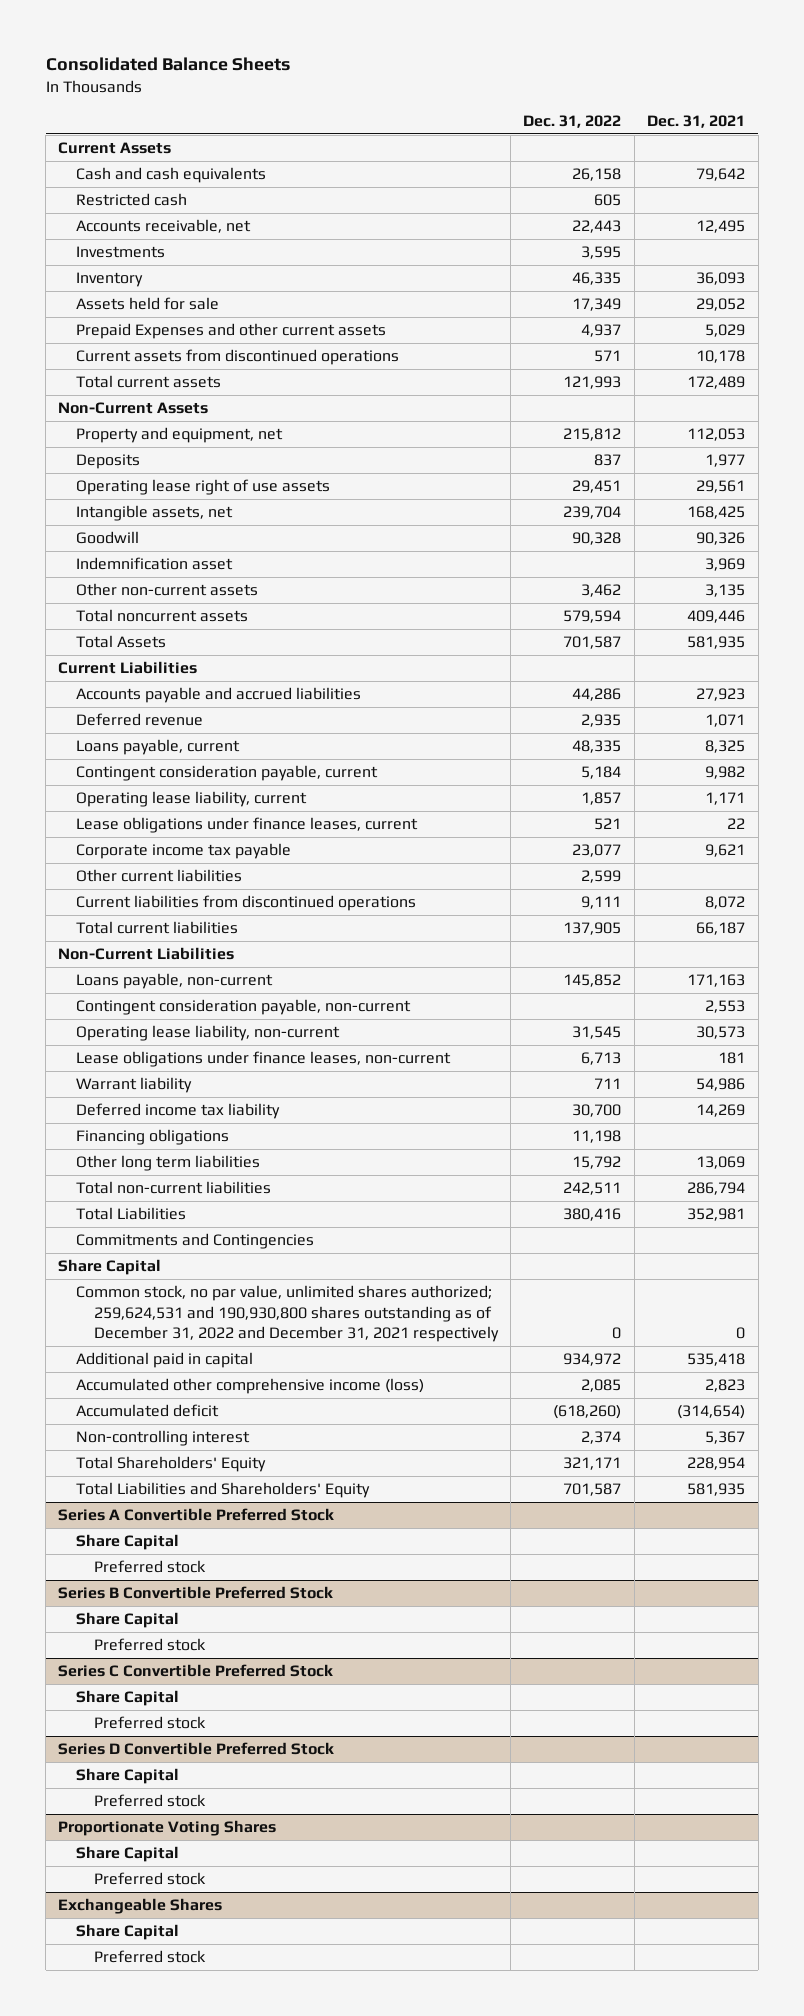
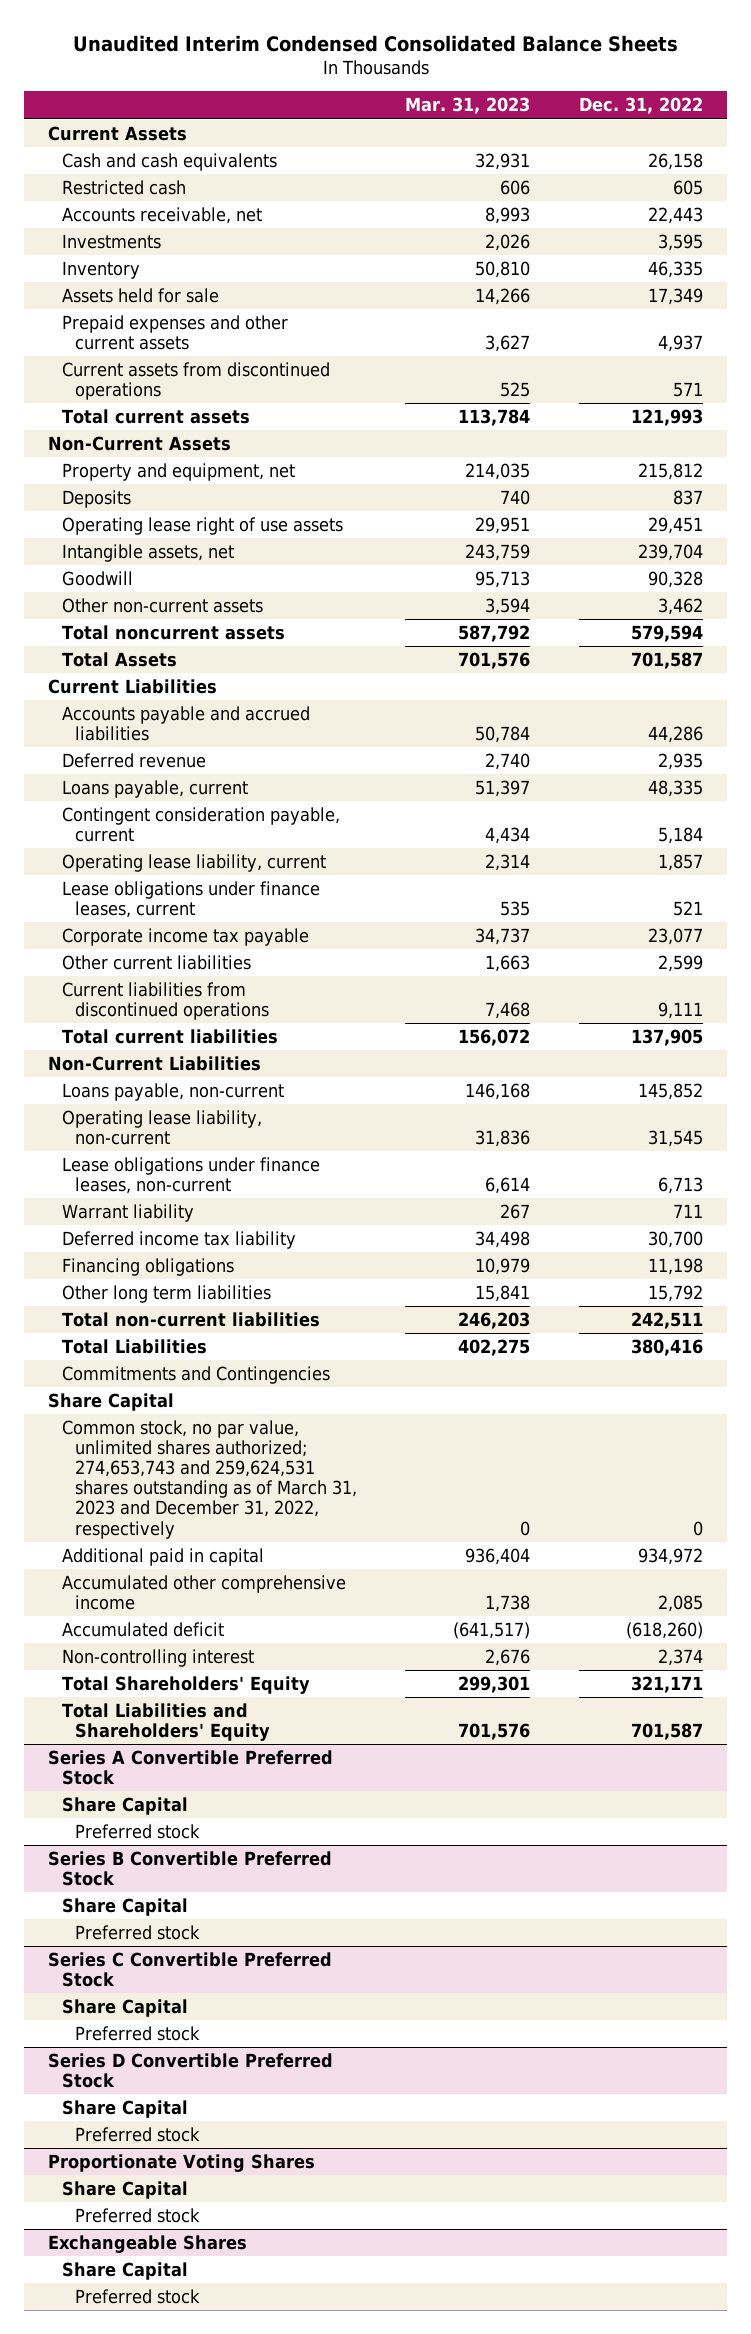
- Consolidated Balance Sheets
+ Unaudited Interim Condensed Consolidated Balance Sheets
- | Dec. 31, 2022 | Dec. 31, 2021
+ | Mar. 31, 2023 | Dec. 31, 2022
- Prepaid Expenses and other current assets | 4,937 | 5,029
+ Prepaid expenses and other current assets | 3,627 | 4,937
- Indemnification asset | | 3,969
- Contingent consideration payable, non-current | | 2,553
- Common stock, no par value, unlimited shares authorized; 259,624,531 and 190,930,800 shares outstanding as of December 31, 2022 and December 31, 2021 respectively | 0 | 0
+ Common stock, no par value, unlimited shares authorized; 274,653,743 and 259,624,531 shares outstanding as of March 31, 2023 and December 31, 2022, respectively | 0 | 0
- Accumulated other comprehensive income (loss) | 2,085 | 2,823
+ Accumulated other comprehensive income | 1,738 | 2,085

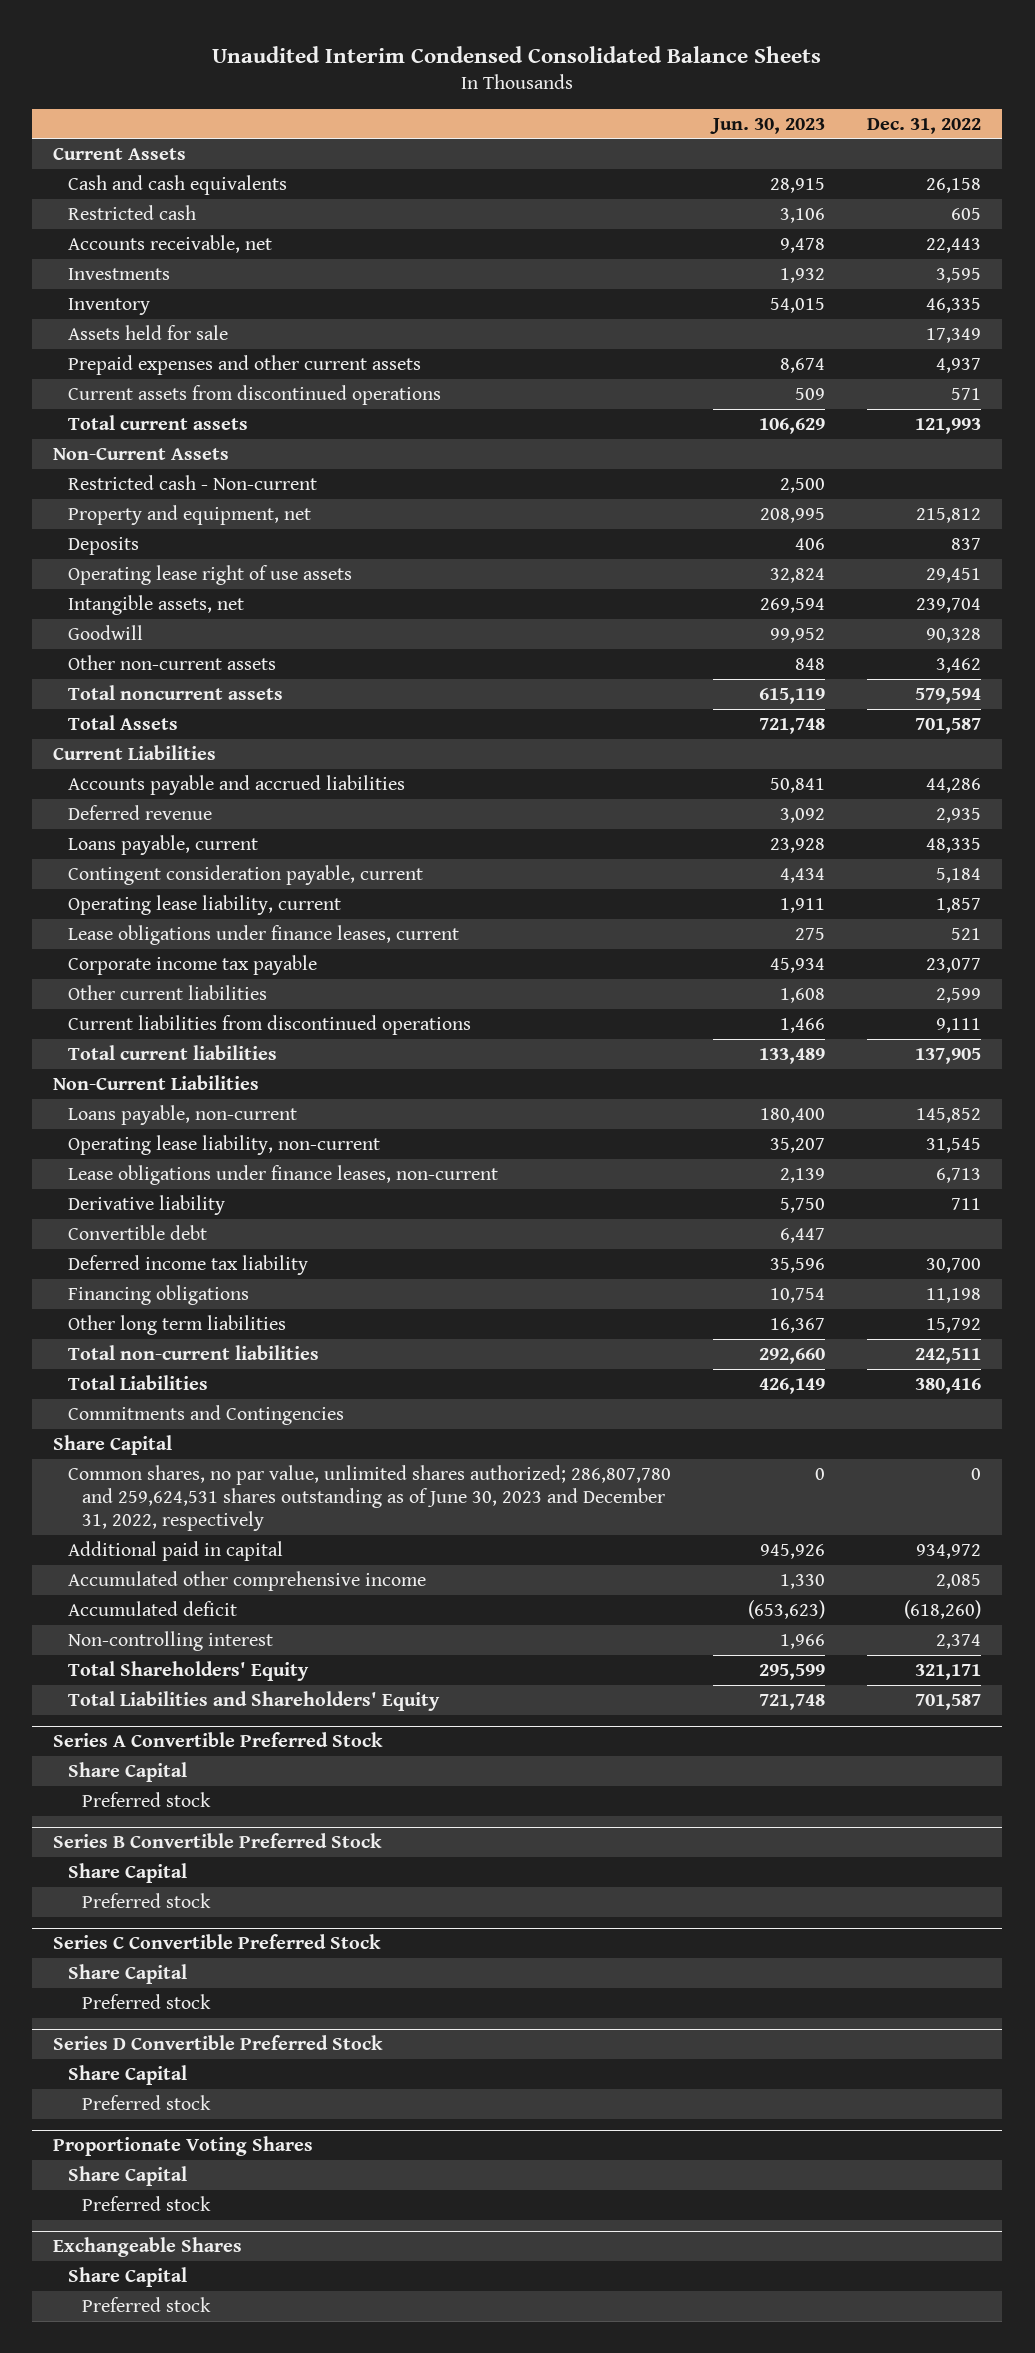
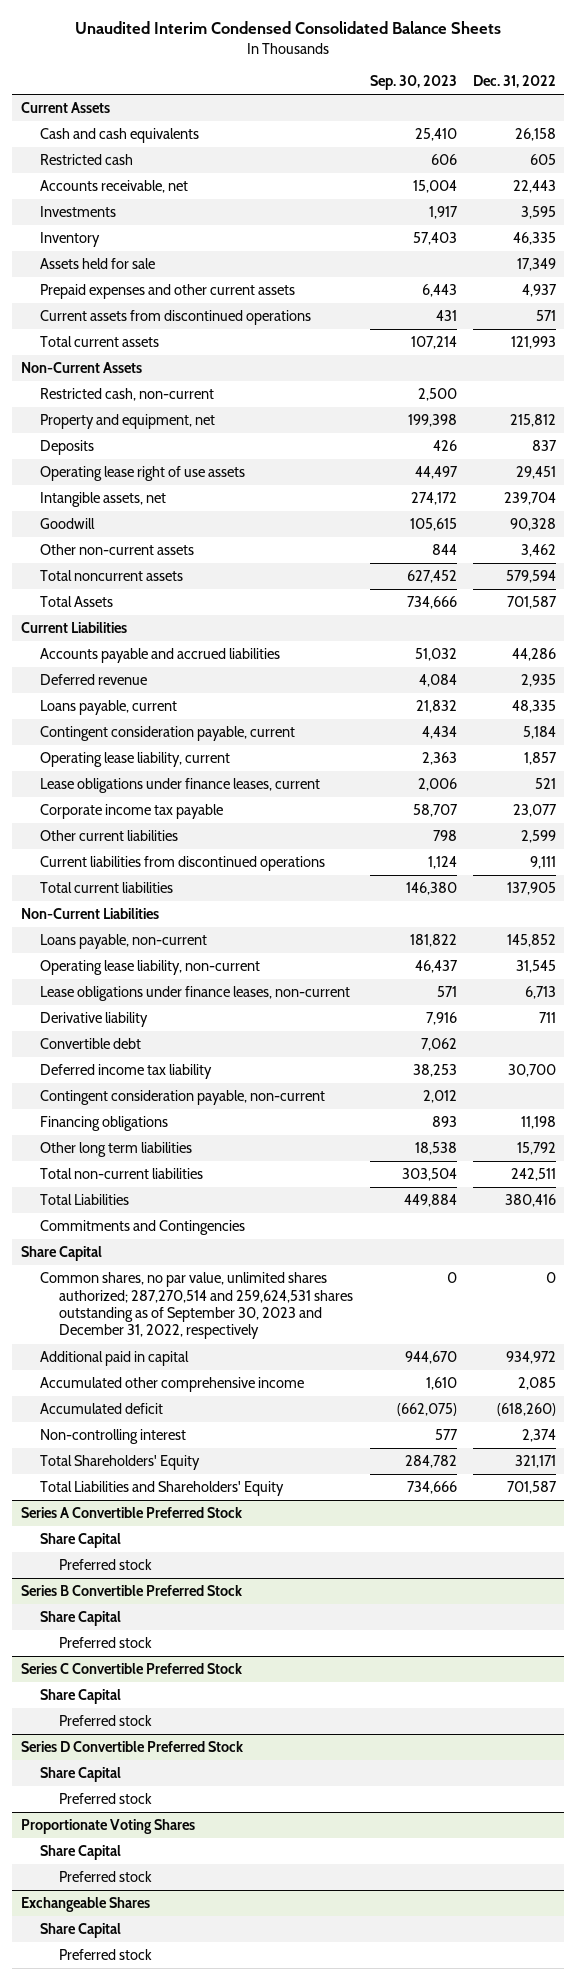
- | Jun. 30, 2023 | Dec. 31, 2022
+ | Sep. 30, 2023 | Dec. 31, 2022
- Restricted cash - Non-current | 2,500 |
+ Restricted cash, non-current | 2,500 |
+ Contingent consideration payable, non-current | 2,012 |
- Common shares, no par value, unlimited shares authorized; 286,807,780 and 259,624,531 shares outstanding as of June 30, 2023 and December 31, 2022, respectively | 0 | 0
+ Common shares, no par value, unlimited shares authorized; 287,270,514 and 259,624,531 shares outstanding as of September 30, 2023 and December 31, 2022, respectively | 0 | 0

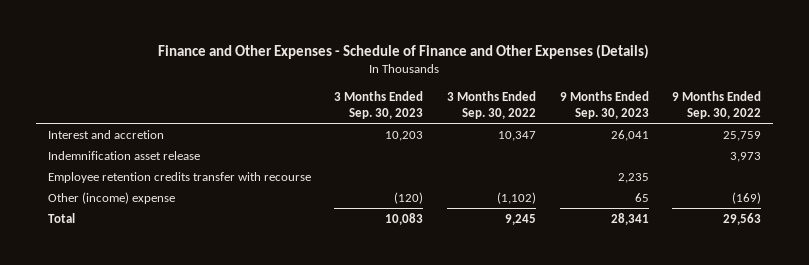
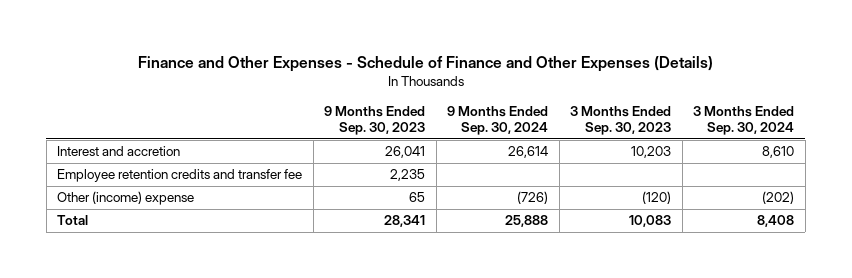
- | 3 Months Ended Sep. 30, 2023 | 3 Months Ended Sep. 30, 2022 | 9 Months Ended Sep. 30, 2023 | 9 Months Ended Sep. 30, 2022
+ | 9 Months Ended Sep. 30, 2023 | 9 Months Ended Sep. 30, 2024 | 3 Months Ended Sep. 30, 2023 | 3 Months Ended Sep. 30, 2024
- Indemnification asset release | | | | 3,973
- Employee retention credits transfer with recourse | | | 2,235 |
+ Employee retention credits and transfer fee | 2,235 | | |

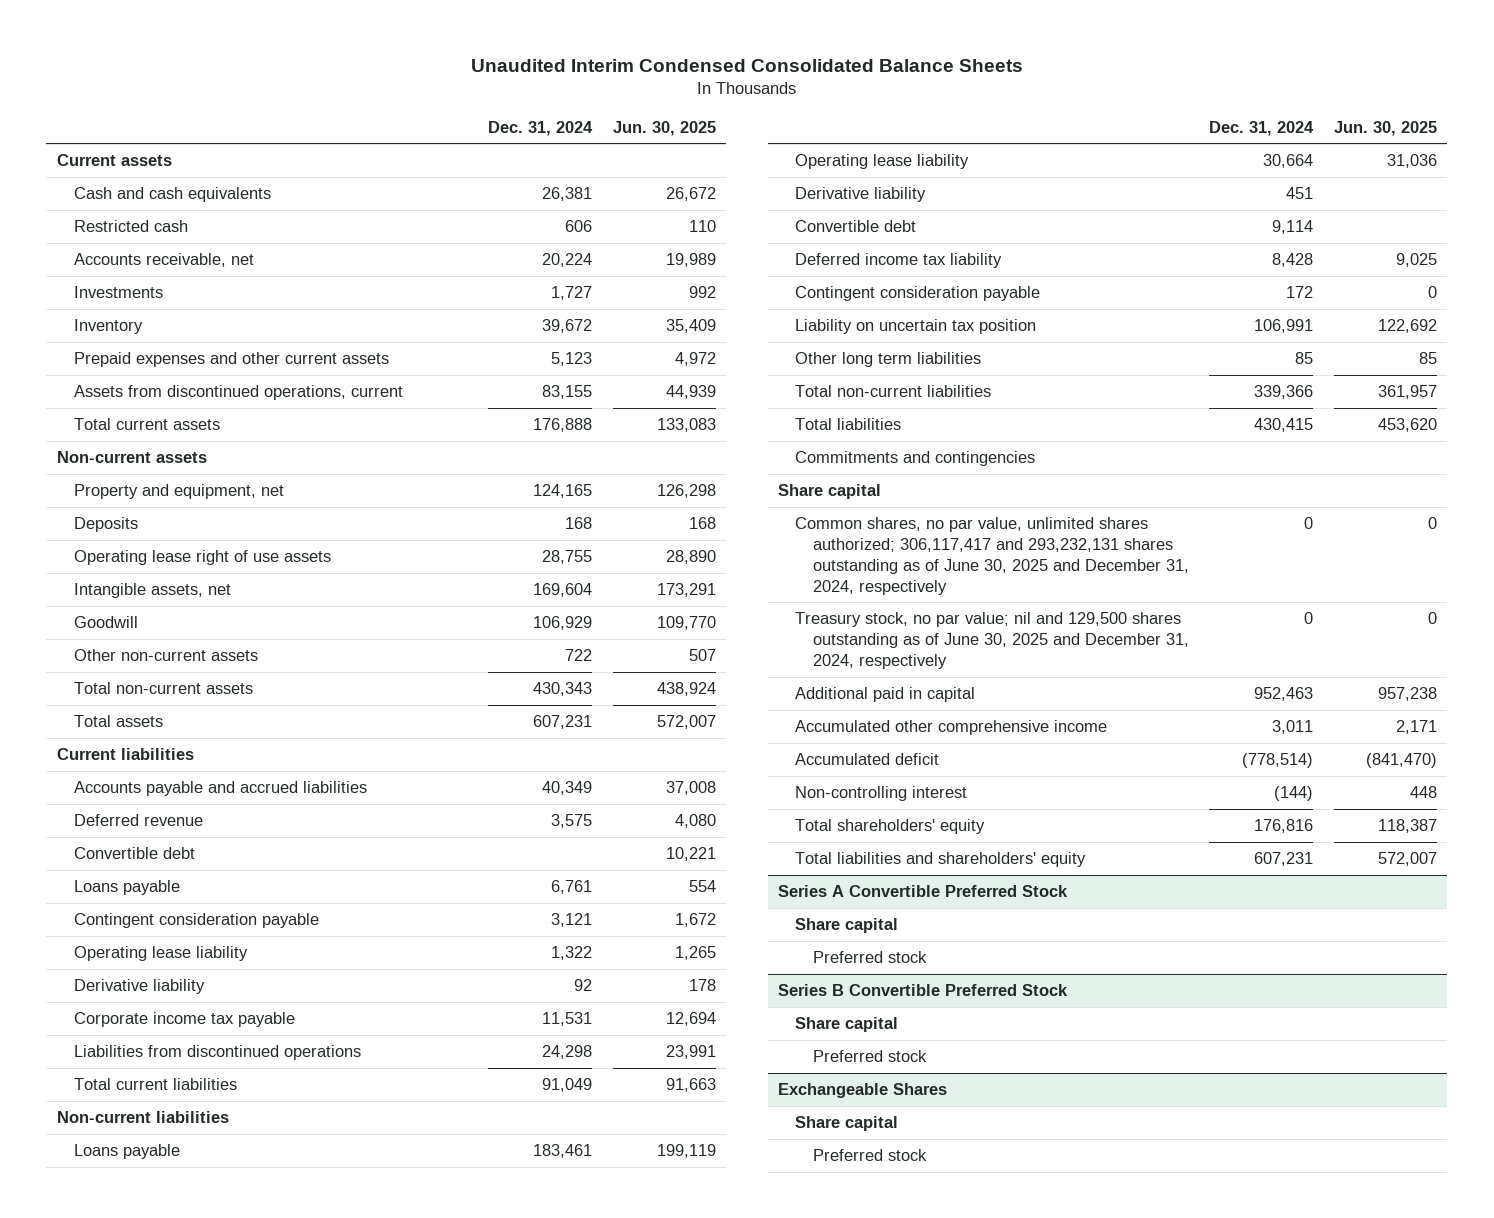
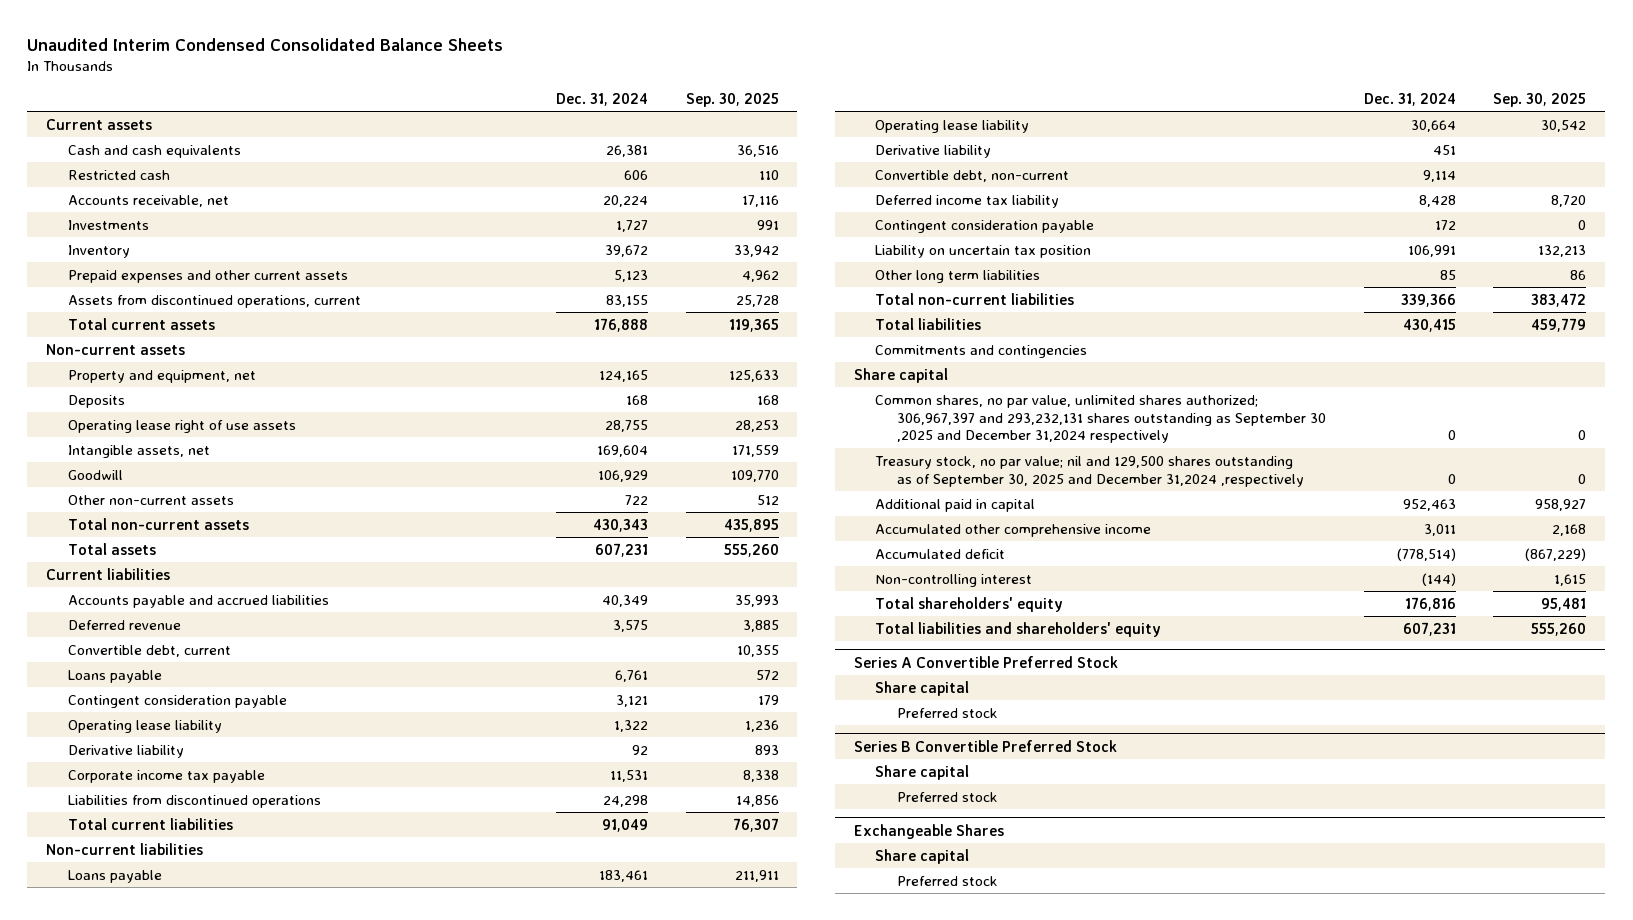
- | Dec. 31, 2024 | Jun. 30, 2025
+ | Dec. 31, 2024 | Sep. 30, 2025
- Convertible debt | | 10,221
+ Convertible debt, current | | 10,355
- Convertible debt | 9,114 |
+ Convertible debt, non-current | 9,114 |
- Common shares, no par value, unlimited shares authorized; 306,117,417 and 293,232,131 shares outstanding as of June 30, 2025 and December 31, 2024, respectively | 0 | 0
- Treasury stock, no par value; nil and 129,500 shares outstanding as of June 30, 2025 and December 31, 2024, respectively | 0 | 0
+ Common shares, no par value, unlimited shares authorized; 306,967,397 and 293,232,131 shares outstanding as September 30 ,2025 and December 31,2024 respectively | 0 | 0
+ Treasury stock, no par value; nil and 129,500 shares outstanding as of September 30, 2025 and December 31,2024 ,respectively | 0 | 0

